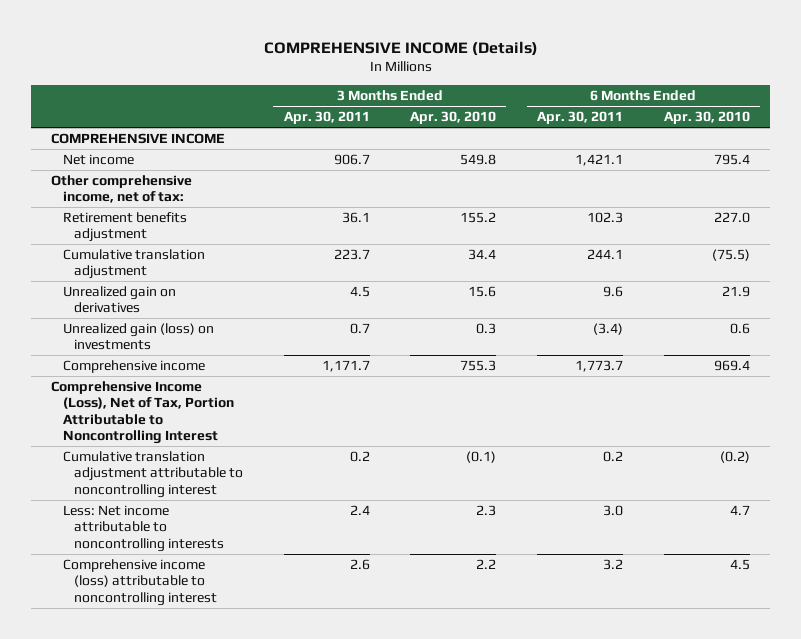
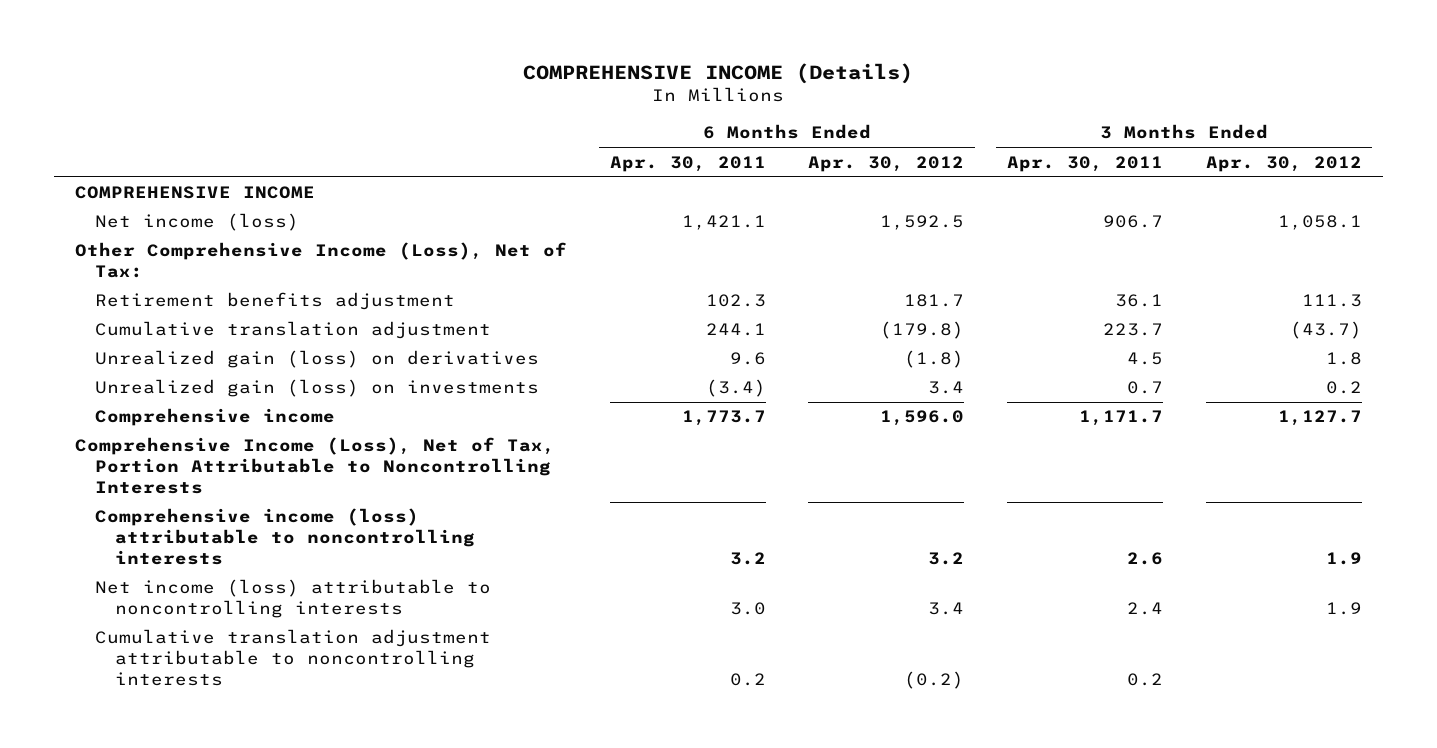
- | 3 Months Ended Apr. 30, 2011 | 3 Months Ended Apr. 30, 2010 | 6 Months Ended Apr. 30, 2011 | 6 Months Ended Apr. 30, 2010
+ | 6 Months Ended Apr. 30, 2011 | 6 Months Ended Apr. 30, 2012 | 3 Months Ended Apr. 30, 2011 | 3 Months Ended Apr. 30, 2012
- Net income | 906.7 | 549.8 | 1,421.1 | 795.4
- Other comprehensive income, net of tax:
+ Net income (loss) | 1,421.1 | 1,592.5 | 906.7 | 1,058.1
+ Other Comprehensive Income (Loss), Net of Tax:
- Unrealized gain on derivatives | 4.5 | 15.6 | 9.6 | 21.9
+ Unrealized gain (loss) on derivatives | 9.6 | (1.8) | 4.5 | 1.8
- Comprehensive Income (Loss), Net of Tax, Portion Attributable to Noncontrolling Interest
- Cumulative translation adjustment attributable to noncontrolling interest | 0.2 | (0.1) | 0.2 | (0.2)
- Less: Net income attributable to noncontrolling interests | 2.4 | 2.3 | 3.0 | 4.7
- Comprehensive income (loss) attributable to noncontrolling interest | 2.6 | 2.2 | 3.2 | 4.5
+ Comprehensive Income (Loss), Net of Tax, Portion Attributable to Noncontrolling Interests
+ Comprehensive income (loss) attributable to noncontrolling interests | 3.2 | 3.2 | 2.6 | 1.9
+ Net income (loss) attributable to noncontrolling interests | 3.0 | 3.4 | 2.4 | 1.9
+ Cumulative translation adjustment attributable to noncontrolling interests | 0.2 | (0.2) | 0.2 |

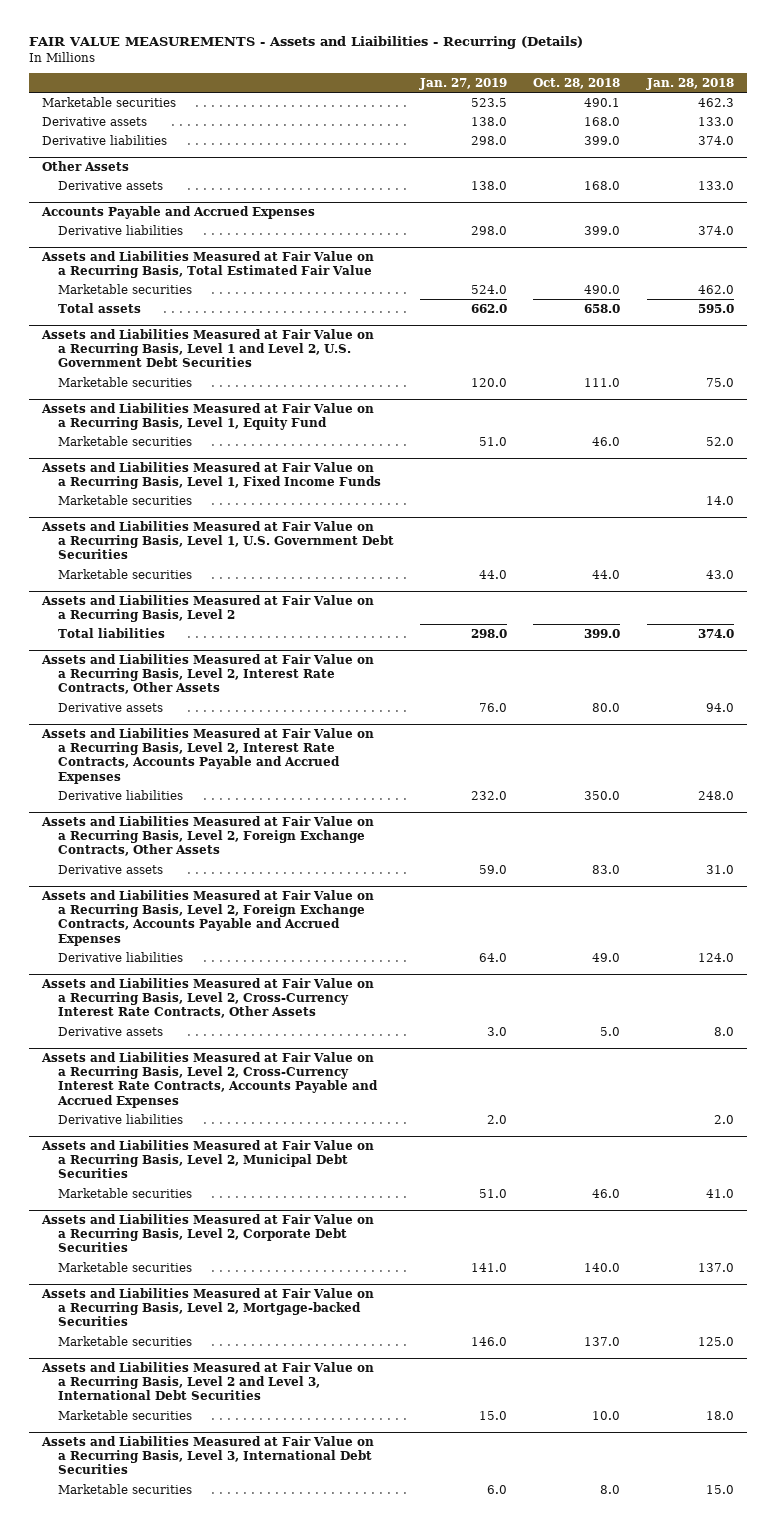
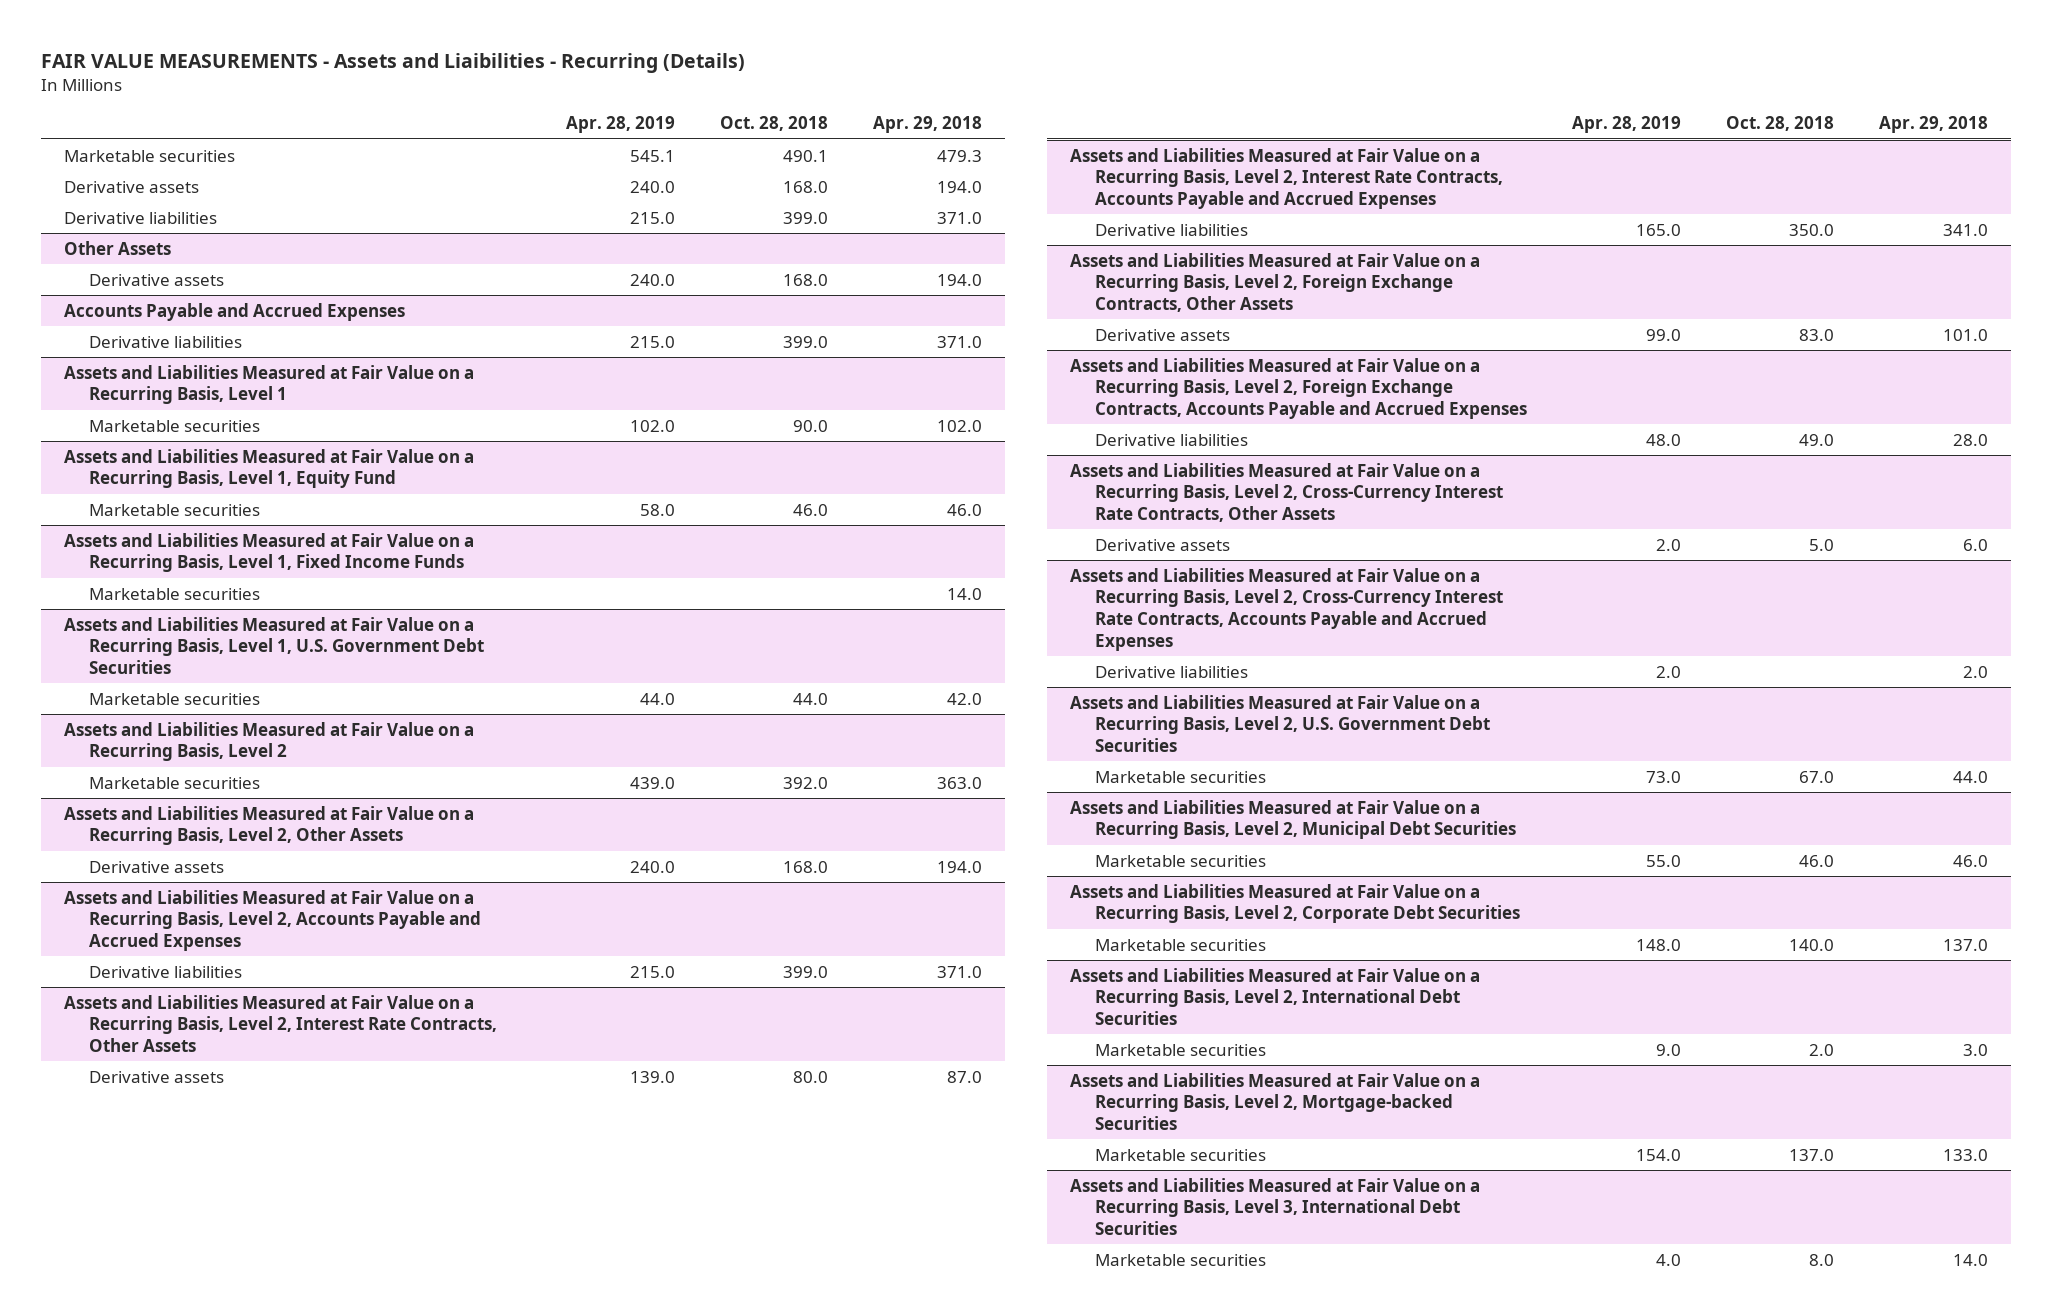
- | Jan. 27, 2019 | Oct. 28, 2018 | Jan. 28, 2018
+ | Apr. 28, 2019 | Oct. 28, 2018 | Apr. 29, 2018
- Assets and Liabilities Measured at Fair Value on a Recurring Basis, Total Estimated Fair Value
- Marketable securities | 524.0 | 490.0 | 462.0
- Total assets | 662.0 | 658.0 | 595.0
- Assets and Liabilities Measured at Fair Value on a Recurring Basis, Level 1 and Level 2, U.S. Government Debt Securities
- Marketable securities | 120.0 | 111.0 | 75.0
+ Assets and Liabilities Measured at Fair Value on a Recurring Basis, Level 1
+ Marketable securities | 102.0 | 90.0 | 102.0
@ Assets and Liabilities Measured at Fair Value on a Recurring Basis, Level 2
- Total liabilities | 298.0 | 399.0 | 374.0
+ Marketable securities | 439.0 | 392.0 | 363.0
+ Assets and Liabilities Measured at Fair Value on a Recurring Basis, Level 2, Other Assets
+ Derivative assets | 240.0 | 168.0 | 194.0
+ Assets and Liabilities Measured at Fair Value on a Recurring Basis, Level 2, Accounts Payable and Accrued Expenses
+ Derivative liabilities | 215.0 | 399.0 | 371.0
+ Assets and Liabilities Measured at Fair Value on a Recurring Basis, Level 2, U.S. Government Debt Securities
+ Marketable securities | 73.0 | 67.0 | 44.0
+ Assets and Liabilities Measured at Fair Value on a Recurring Basis, Level 2, International Debt Securities
+ Marketable securities | 9.0 | 2.0 | 3.0
- Assets and Liabilities Measured at Fair Value on a Recurring Basis, Level 2 and Level 3, International Debt Securities
- Marketable securities | 15.0 | 10.0 | 18.0

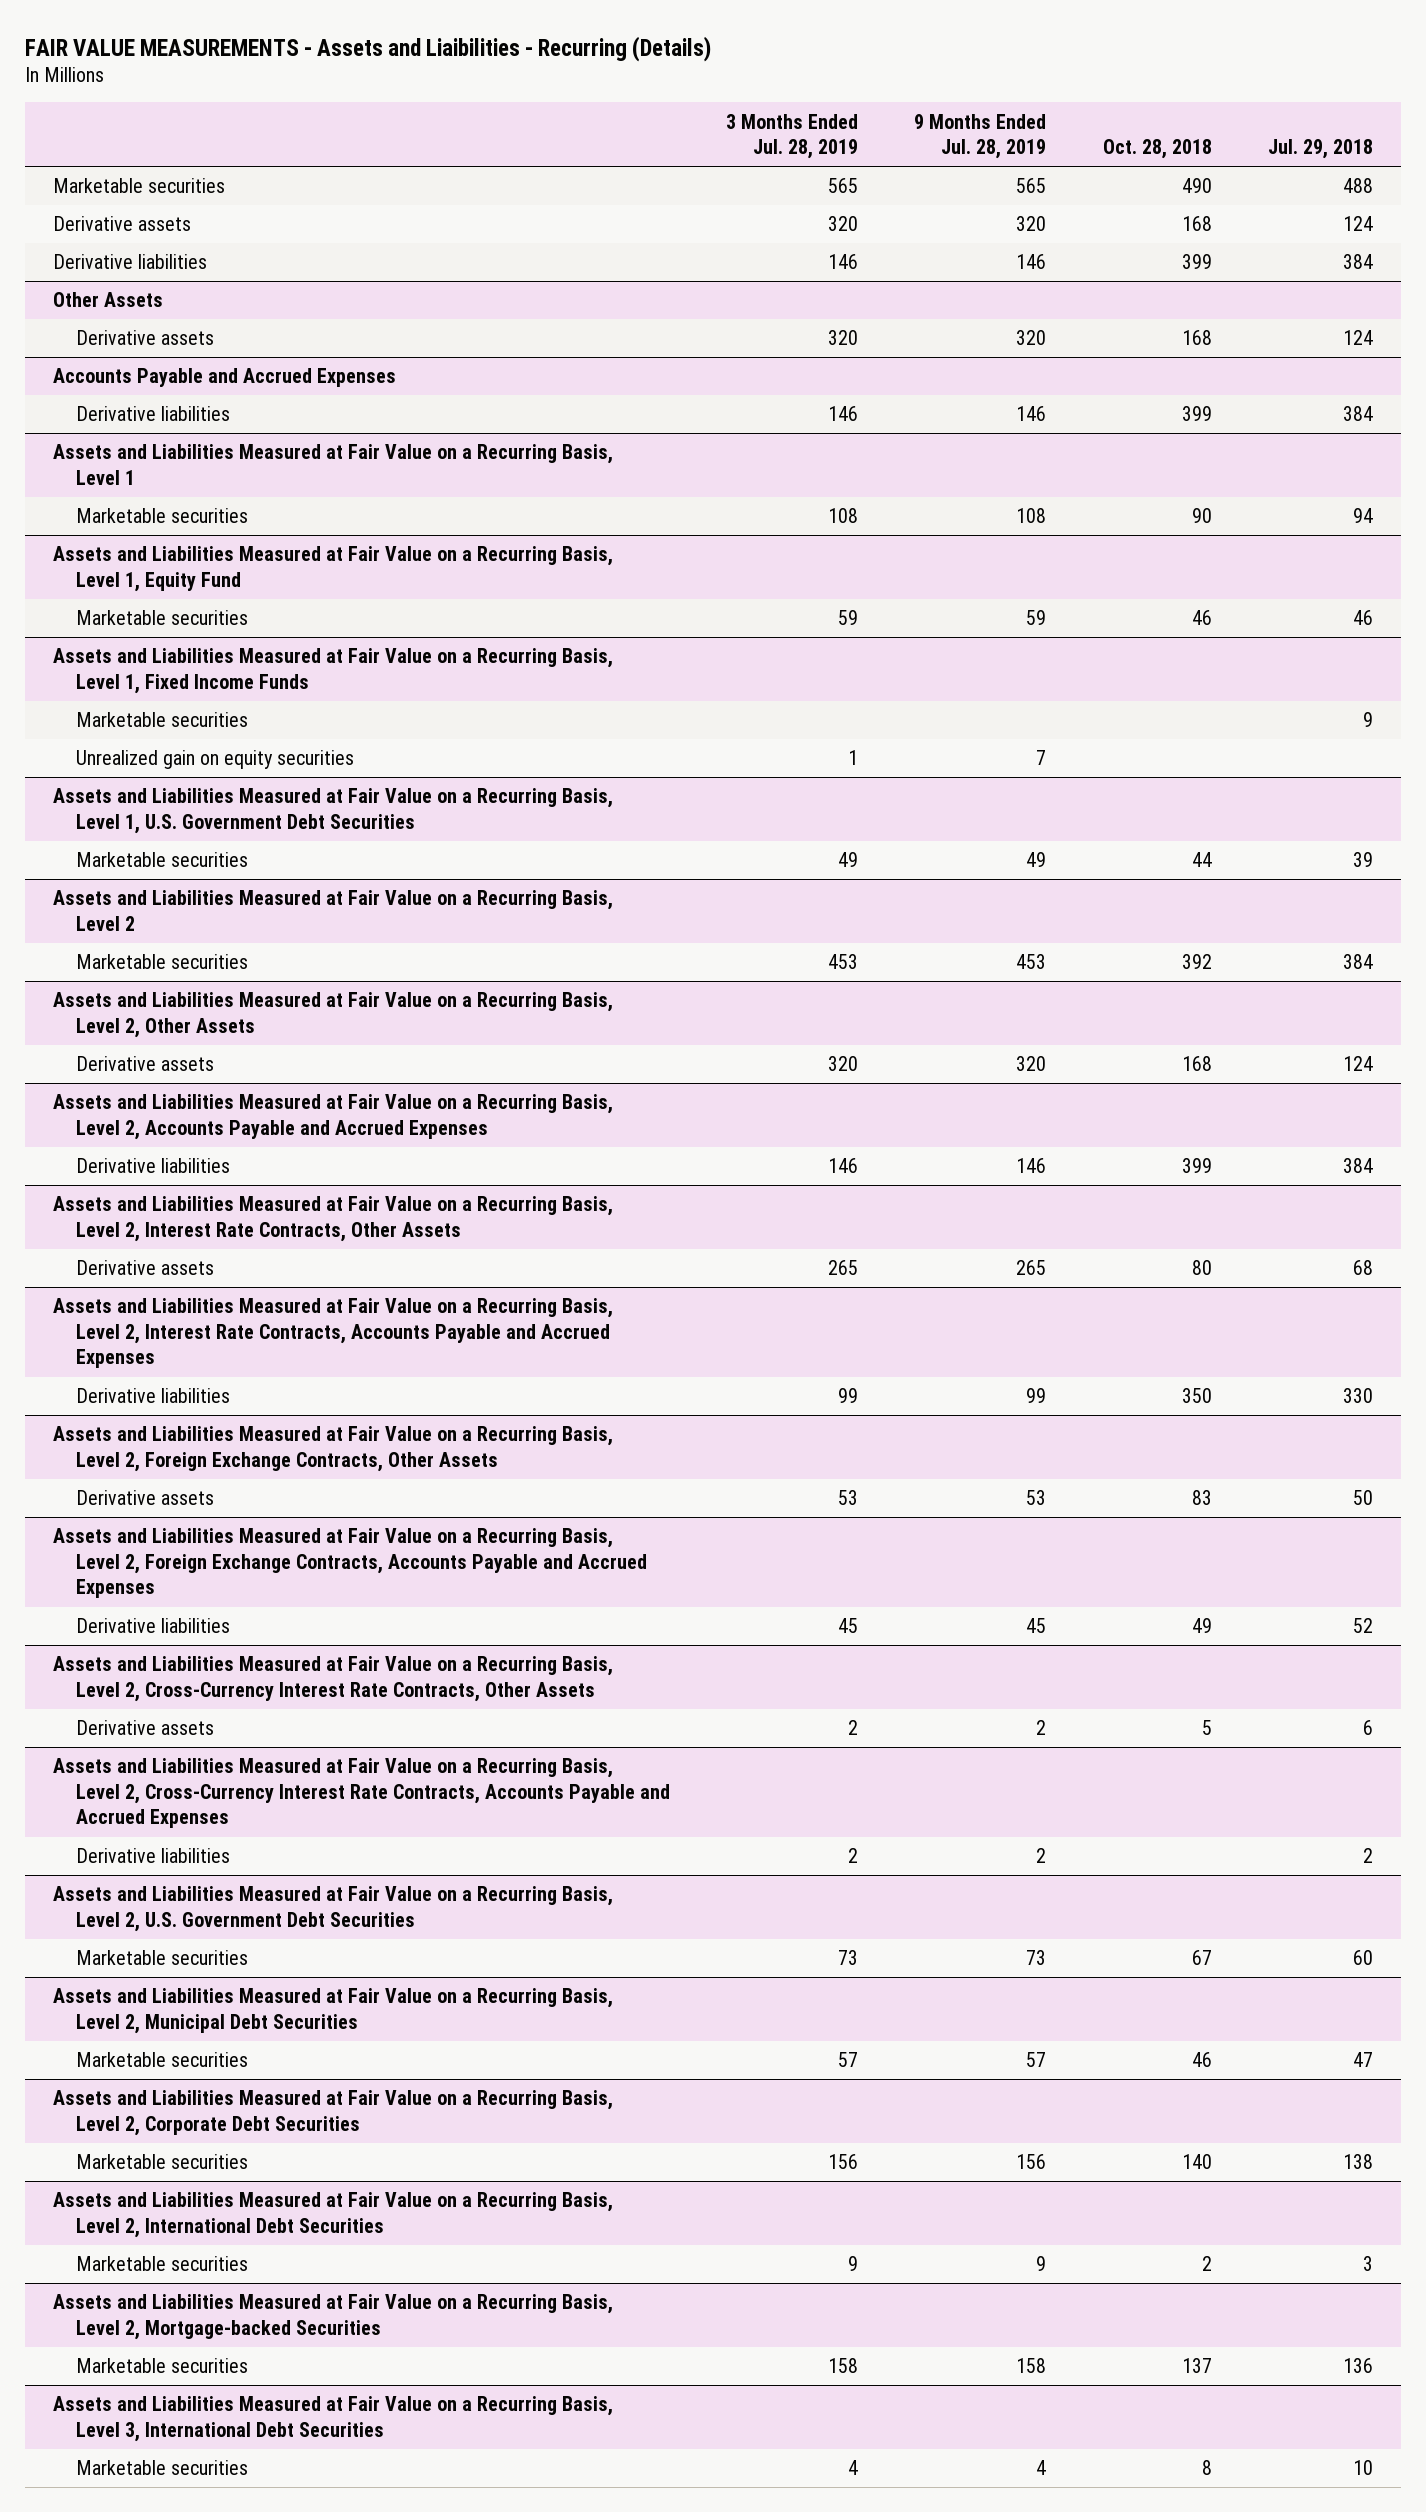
- | Apr. 28, 2019 | Oct. 28, 2018 | Apr. 29, 2018
+ | 3 Months Ended Jul. 28, 2019 | 9 Months Ended Jul. 28, 2019 | Oct. 28, 2018 | Jul. 29, 2018
- Marketable securities | 545.1 | 490.1 | 479.3
- Derivative assets | 240.0 | 168.0 | 194.0
- Derivative liabilities | 215.0 | 399.0 | 371.0
+ Marketable securities | 565 | 565 | 490 | 488
+ Derivative assets | 320 | 320 | 168 | 124
+ Derivative liabilities | 146 | 146 | 399 | 384
@ Other Assets
- Derivative assets | 240.0 | 168.0 | 194.0
+ Derivative assets | 320 | 320 | 168 | 124
@ Accounts Payable and Accrued Expenses
- Derivative liabilities | 215.0 | 399.0 | 371.0
+ Derivative liabilities | 146 | 146 | 399 | 384
@ Assets and Liabilities Measured at Fair Value on a Recurring Basis, Level 1
- Marketable securities | 102.0 | 90.0 | 102.0
+ Marketable securities | 108 | 108 | 90 | 94
@ Assets and Liabilities Measured at Fair Value on a Recurring Basis, Level 1, Equity Fund
- Marketable securities | 58.0 | 46.0 | 46.0
+ Marketable securities | 59 | 59 | 46 | 46
@ Assets and Liabilities Measured at Fair Value on a Recurring Basis, Level 1, Fixed Income Funds
+ Unrealized gain on equity securities | 1 | 7 | |
@ Assets and Liabilities Measured at Fair Value on a Recurring Basis, Level 1, U.S. Government Debt Securities
- Marketable securities | 44.0 | 44.0 | 42.0
+ Marketable securities | 49 | 49 | 44 | 39
@ Assets and Liabilities Measured at Fair Value on a Recurring Basis, Level 2
- Marketable securities | 439.0 | 392.0 | 363.0
+ Marketable securities | 453 | 453 | 392 | 384
@ Assets and Liabilities Measured at Fair Value on a Recurring Basis, Level 2, Other Assets
- Derivative assets | 240.0 | 168.0 | 194.0
+ Derivative assets | 320 | 320 | 168 | 124
@ Assets and Liabilities Measured at Fair Value on a Recurring Basis, Level 2, Accounts Payable and Accrued Expenses
- Derivative liabilities | 215.0 | 399.0 | 371.0
+ Derivative liabilities | 146 | 146 | 399 | 384
@ Assets and Liabilities Measured at Fair Value on a Recurring Basis, Level 2, Interest Rate Contracts, Other Assets
- Derivative assets | 139.0 | 80.0 | 87.0
+ Derivative assets | 265 | 265 | 80 | 68
@ Assets and Liabilities Measured at Fair Value on a Recurring Basis, Level 2, Interest Rate Contracts, Accounts Payable and Accrued Expenses
- Derivative liabilities | 165.0 | 350.0 | 341.0
+ Derivative liabilities | 99 | 99 | 350 | 330
@ Assets and Liabilities Measured at Fair Value on a Recurring Basis, Level 2, Foreign Exchange Contracts, Other Assets
- Derivative assets | 99.0 | 83.0 | 101.0
+ Derivative assets | 53 | 53 | 83 | 50
@ Assets and Liabilities Measured at Fair Value on a Recurring Basis, Level 2, Foreign Exchange Contracts, Accounts Payable and Accrued Expenses
- Derivative liabilities | 48.0 | 49.0 | 28.0
+ Derivative liabilities | 45 | 45 | 49 | 52
@ Assets and Liabilities Measured at Fair Value on a Recurring Basis, Level 2, Cross-Currency Interest Rate Contracts, Other Assets
- Derivative assets | 2.0 | 5.0 | 6.0
+ Derivative assets | 2 | 2 | 5 | 6
@ Assets and Liabilities Measured at Fair Value on a Recurring Basis, Level 2, U.S. Government Debt Securities
- Marketable securities | 73.0 | 67.0 | 44.0
+ Marketable securities | 73 | 73 | 67 | 60
@ Assets and Liabilities Measured at Fair Value on a Recurring Basis, Level 2, Municipal Debt Securities
- Marketable securities | 55.0 | 46.0 | 46.0
+ Marketable securities | 57 | 57 | 46 | 47
@ Assets and Liabilities Measured at Fair Value on a Recurring Basis, Level 2, Corporate Debt Securities
- Marketable securities | 148.0 | 140.0 | 137.0
+ Marketable securities | 156 | 156 | 140 | 138
@ Assets and Liabilities Measured at Fair Value on a Recurring Basis, Level 2, International Debt Securities
- Marketable securities | 9.0 | 2.0 | 3.0
+ Marketable securities | 9 | 9 | 2 | 3
@ Assets and Liabilities Measured at Fair Value on a Recurring Basis, Level 2, Mortgage-backed Securities
- Marketable securities | 154.0 | 137.0 | 133.0
+ Marketable securities | 158 | 158 | 137 | 136
@ Assets and Liabilities Measured at Fair Value on a Recurring Basis, Level 3, International Debt Securities
- Marketable securities | 4.0 | 8.0 | 14.0
+ Marketable securities | 4 | 4 | 8 | 10

